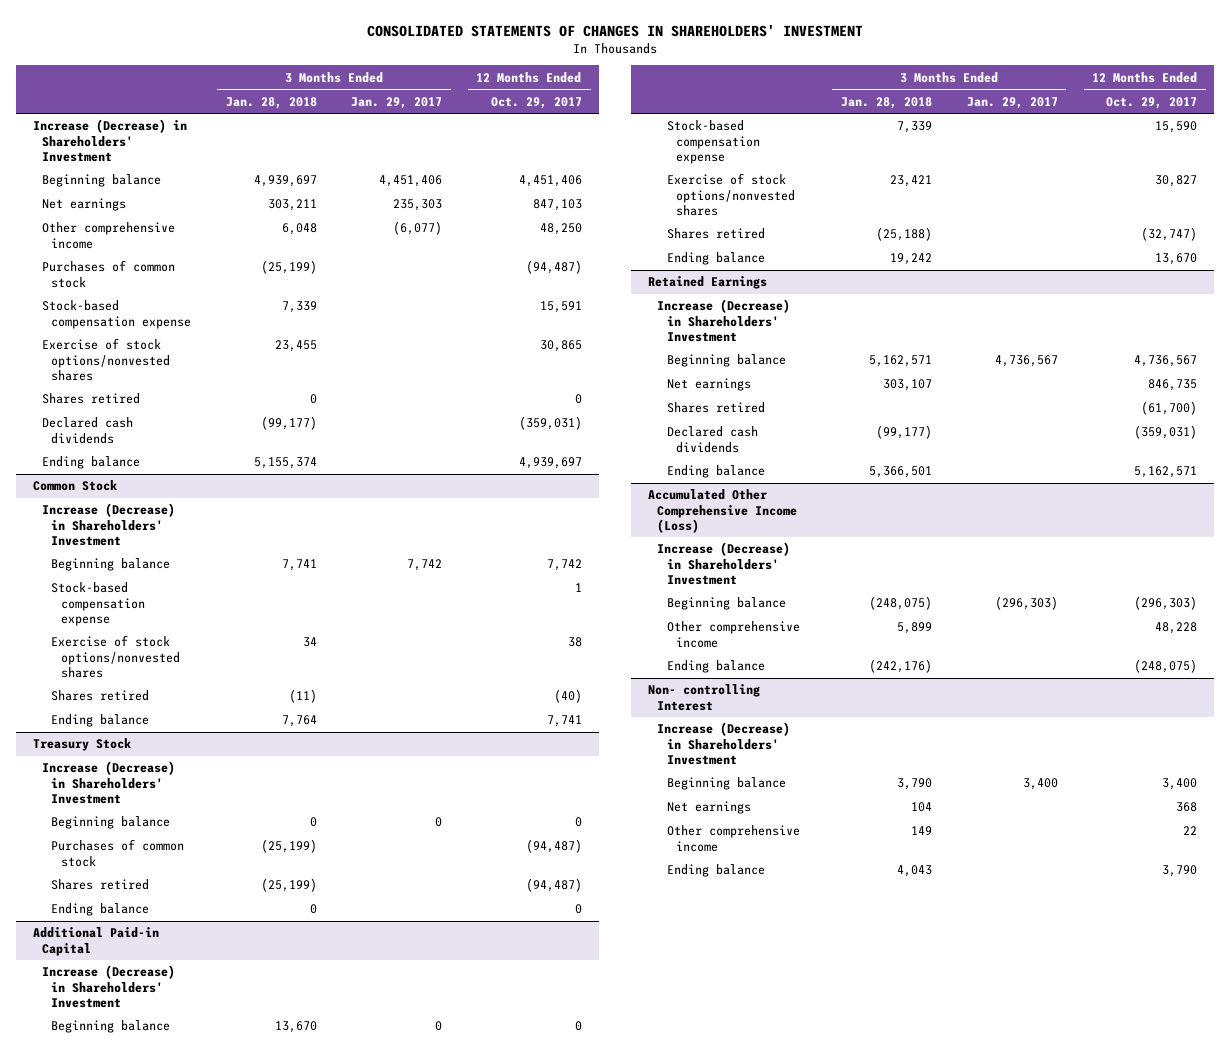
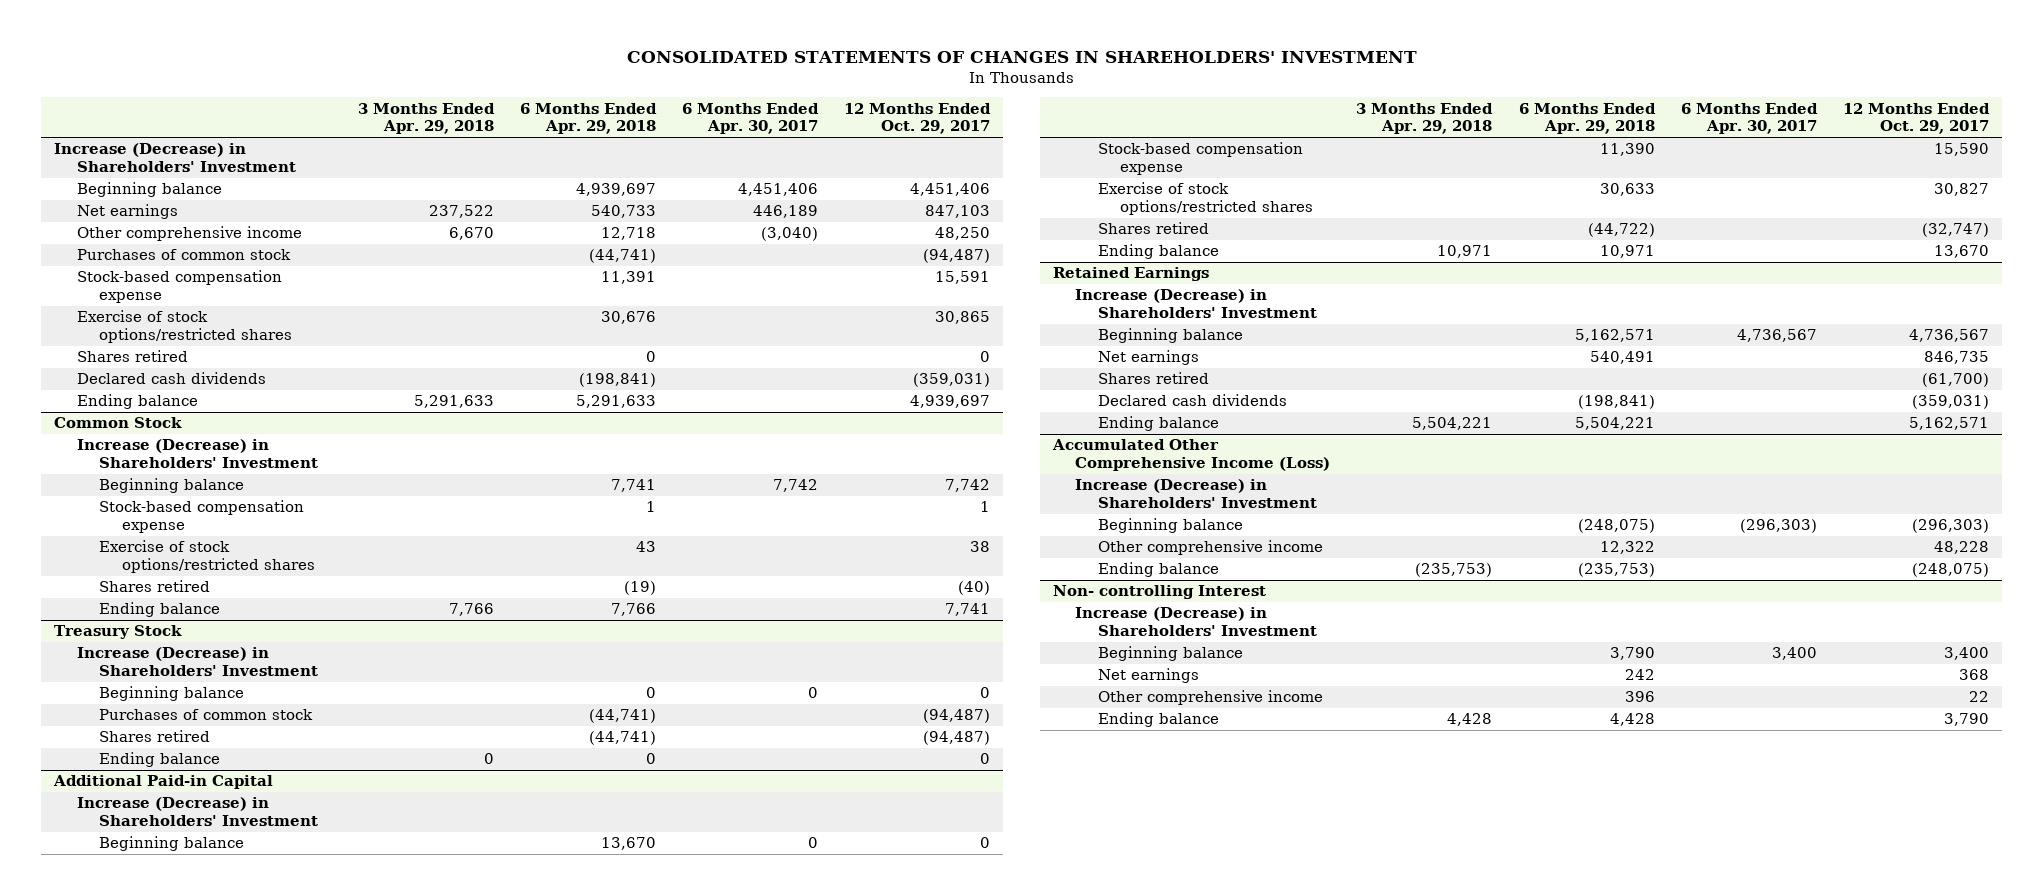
- | 3 Months Ended Jan. 28, 2018 | 3 Months Ended Jan. 29, 2017 | 12 Months Ended Oct. 29, 2017
+ | 3 Months Ended Apr. 29, 2018 | 6 Months Ended Apr. 29, 2018 | 6 Months Ended Apr. 30, 2017 | 12 Months Ended Oct. 29, 2017
- Exercise of stock options/nonvested shares | 23,455 | | 30,865
+ Exercise of stock options/restricted shares | | 30,676 | | 30,865
@ Common Stock
- Exercise of stock options/nonvested shares | 34 | | 38
+ Exercise of stock options/restricted shares | | 43 | | 38
@ Additional Paid-in Capital
- Exercise of stock options/nonvested shares | 23,421 | | 30,827
+ Exercise of stock options/restricted shares | | 30,633 | | 30,827

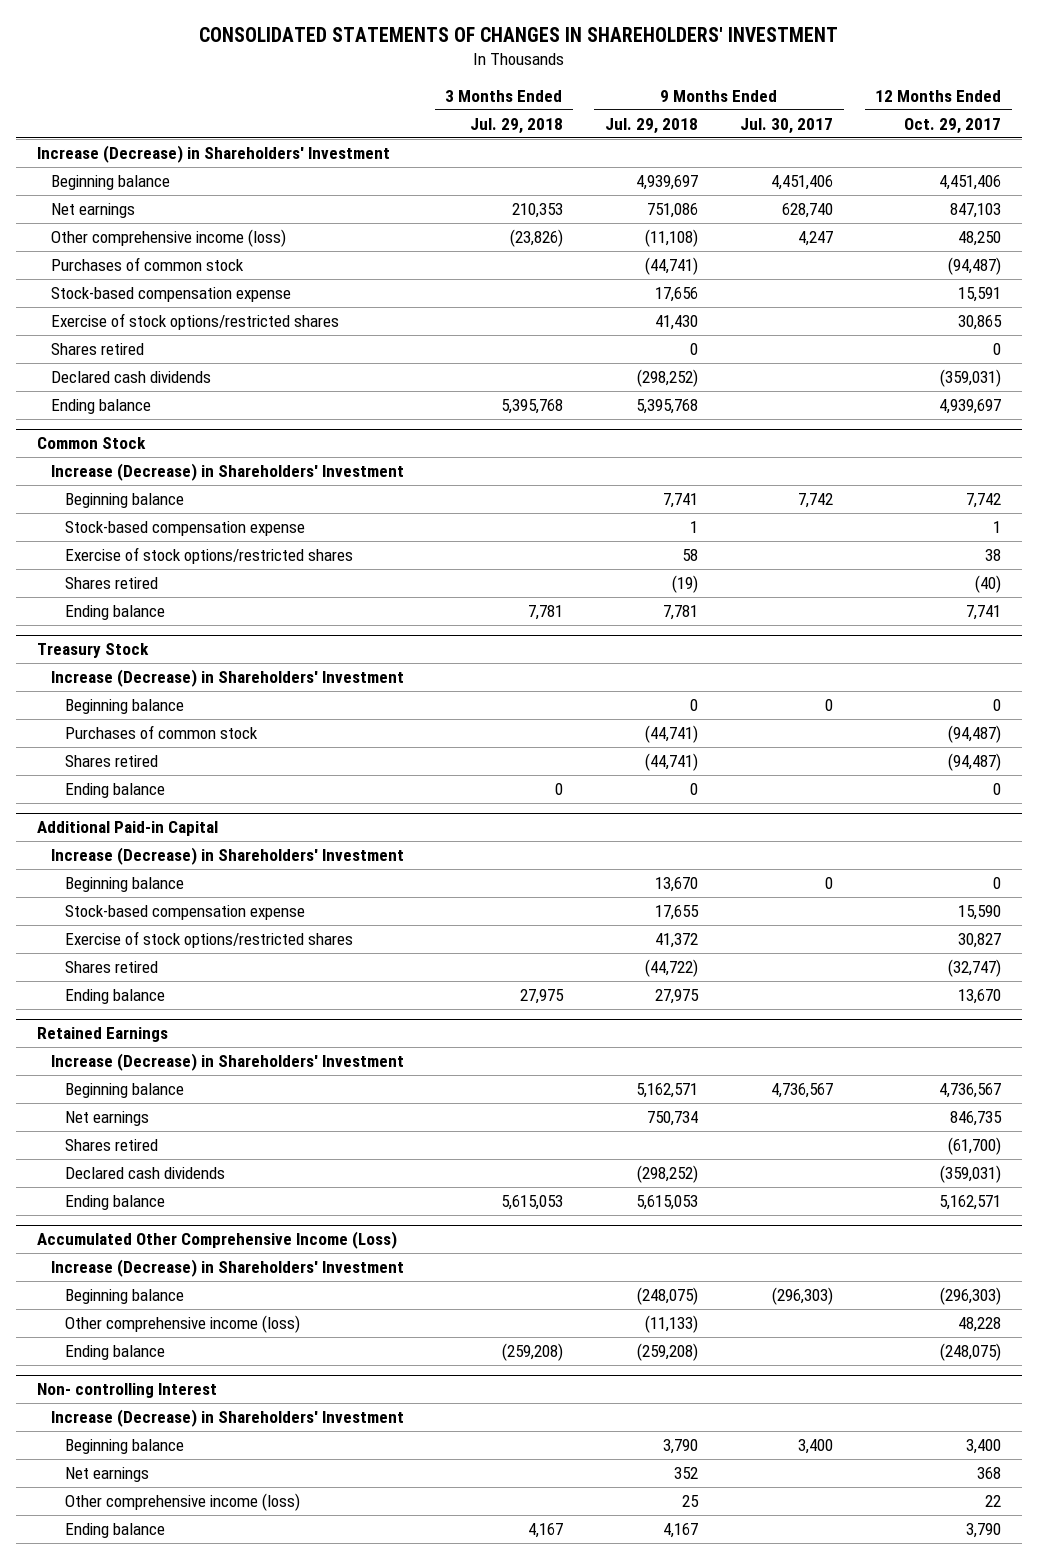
- | 3 Months Ended Apr. 29, 2018 | 6 Months Ended Apr. 29, 2018 | 6 Months Ended Apr. 30, 2017 | 12 Months Ended Oct. 29, 2017
+ | 3 Months Ended Jul. 29, 2018 | 9 Months Ended Jul. 29, 2018 | 9 Months Ended Jul. 30, 2017 | 12 Months Ended Oct. 29, 2017
- Other comprehensive income | 6,670 | 12,718 | (3,040) | 48,250
+ Other comprehensive income (loss) | (23,826) | (11,108) | 4,247 | 48,250
@ Accumulated Other Comprehensive Income (Loss)
- Other comprehensive income | | 12,322 | | 48,228
+ Other comprehensive income (loss) | | (11,133) | | 48,228
@ Non- controlling Interest
- Other comprehensive income | | 396 | | 22
+ Other comprehensive income (loss) | | 25 | | 22

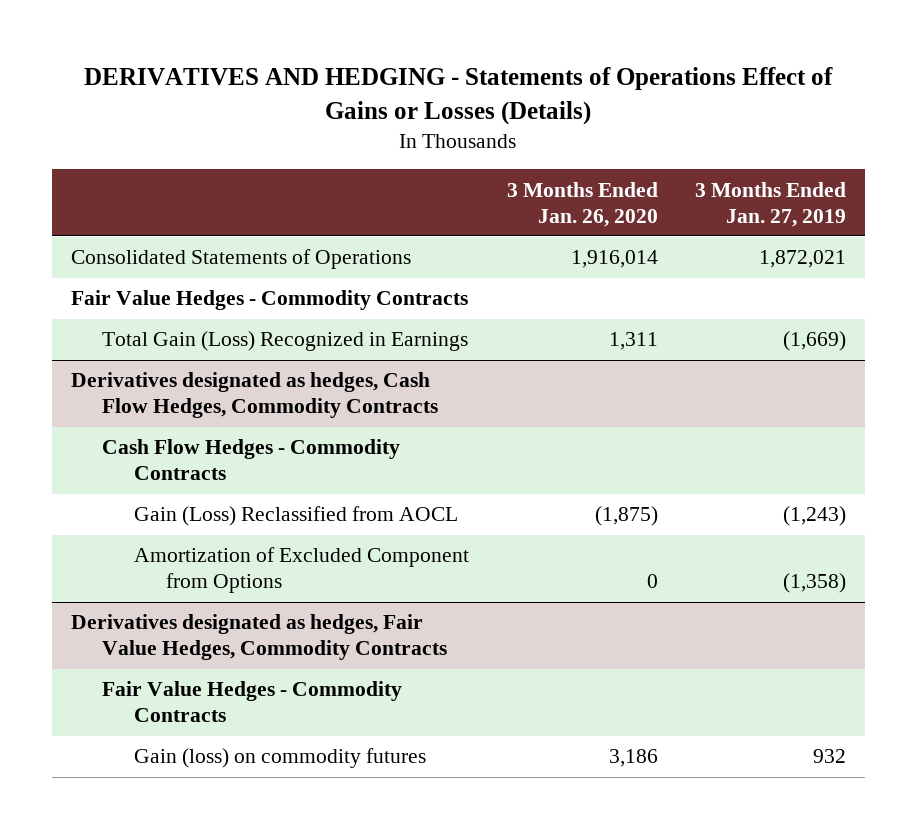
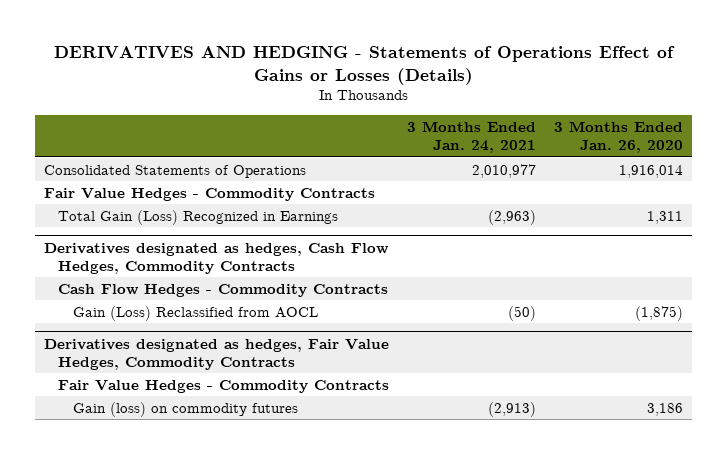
- | 3 Months Ended Jan. 26, 2020 | 3 Months Ended Jan. 27, 2019
+ | 3 Months Ended Jan. 24, 2021 | 3 Months Ended Jan. 26, 2020
@ Derivatives designated as hedges, Cash Flow Hedges, Commodity Contracts
- Amortization of Excluded Component from Options | 0 | (1,358)

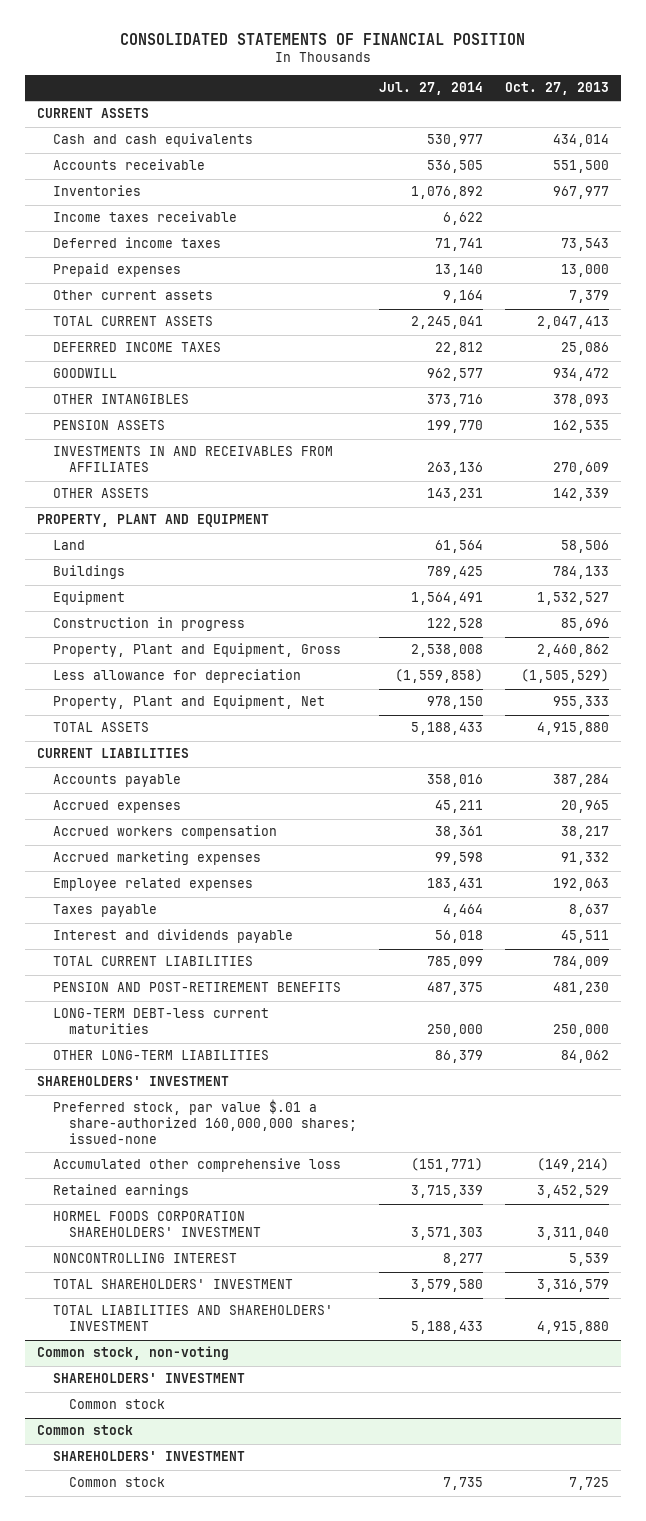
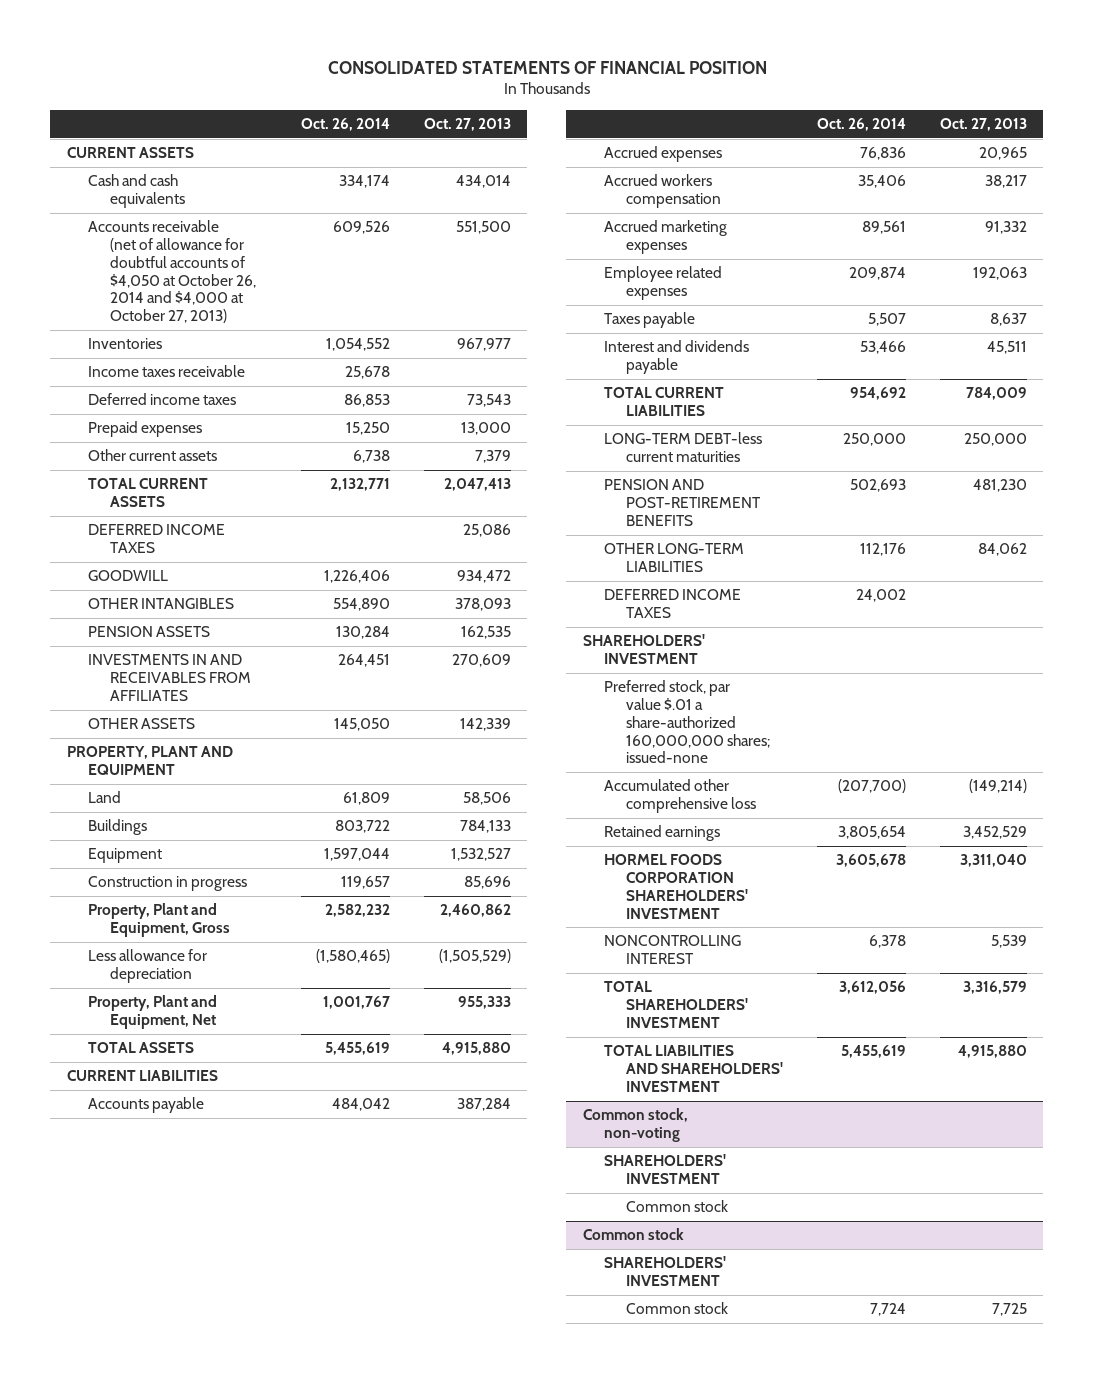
- | Jul. 27, 2014 | Oct. 27, 2013
+ | Oct. 26, 2014 | Oct. 27, 2013
- Accounts receivable | 536,505 | 551,500
+ Accounts receivable (net of allowance for doubtful accounts of $4,050 at October 26, 2014 and $4,000 at October 27, 2013) | 609,526 | 551,500
moved down: PENSION AND POST-RETIREMENT BENEFITS | 502,693 | 481,230
+ DEFERRED INCOME TAXES | 24,002 |

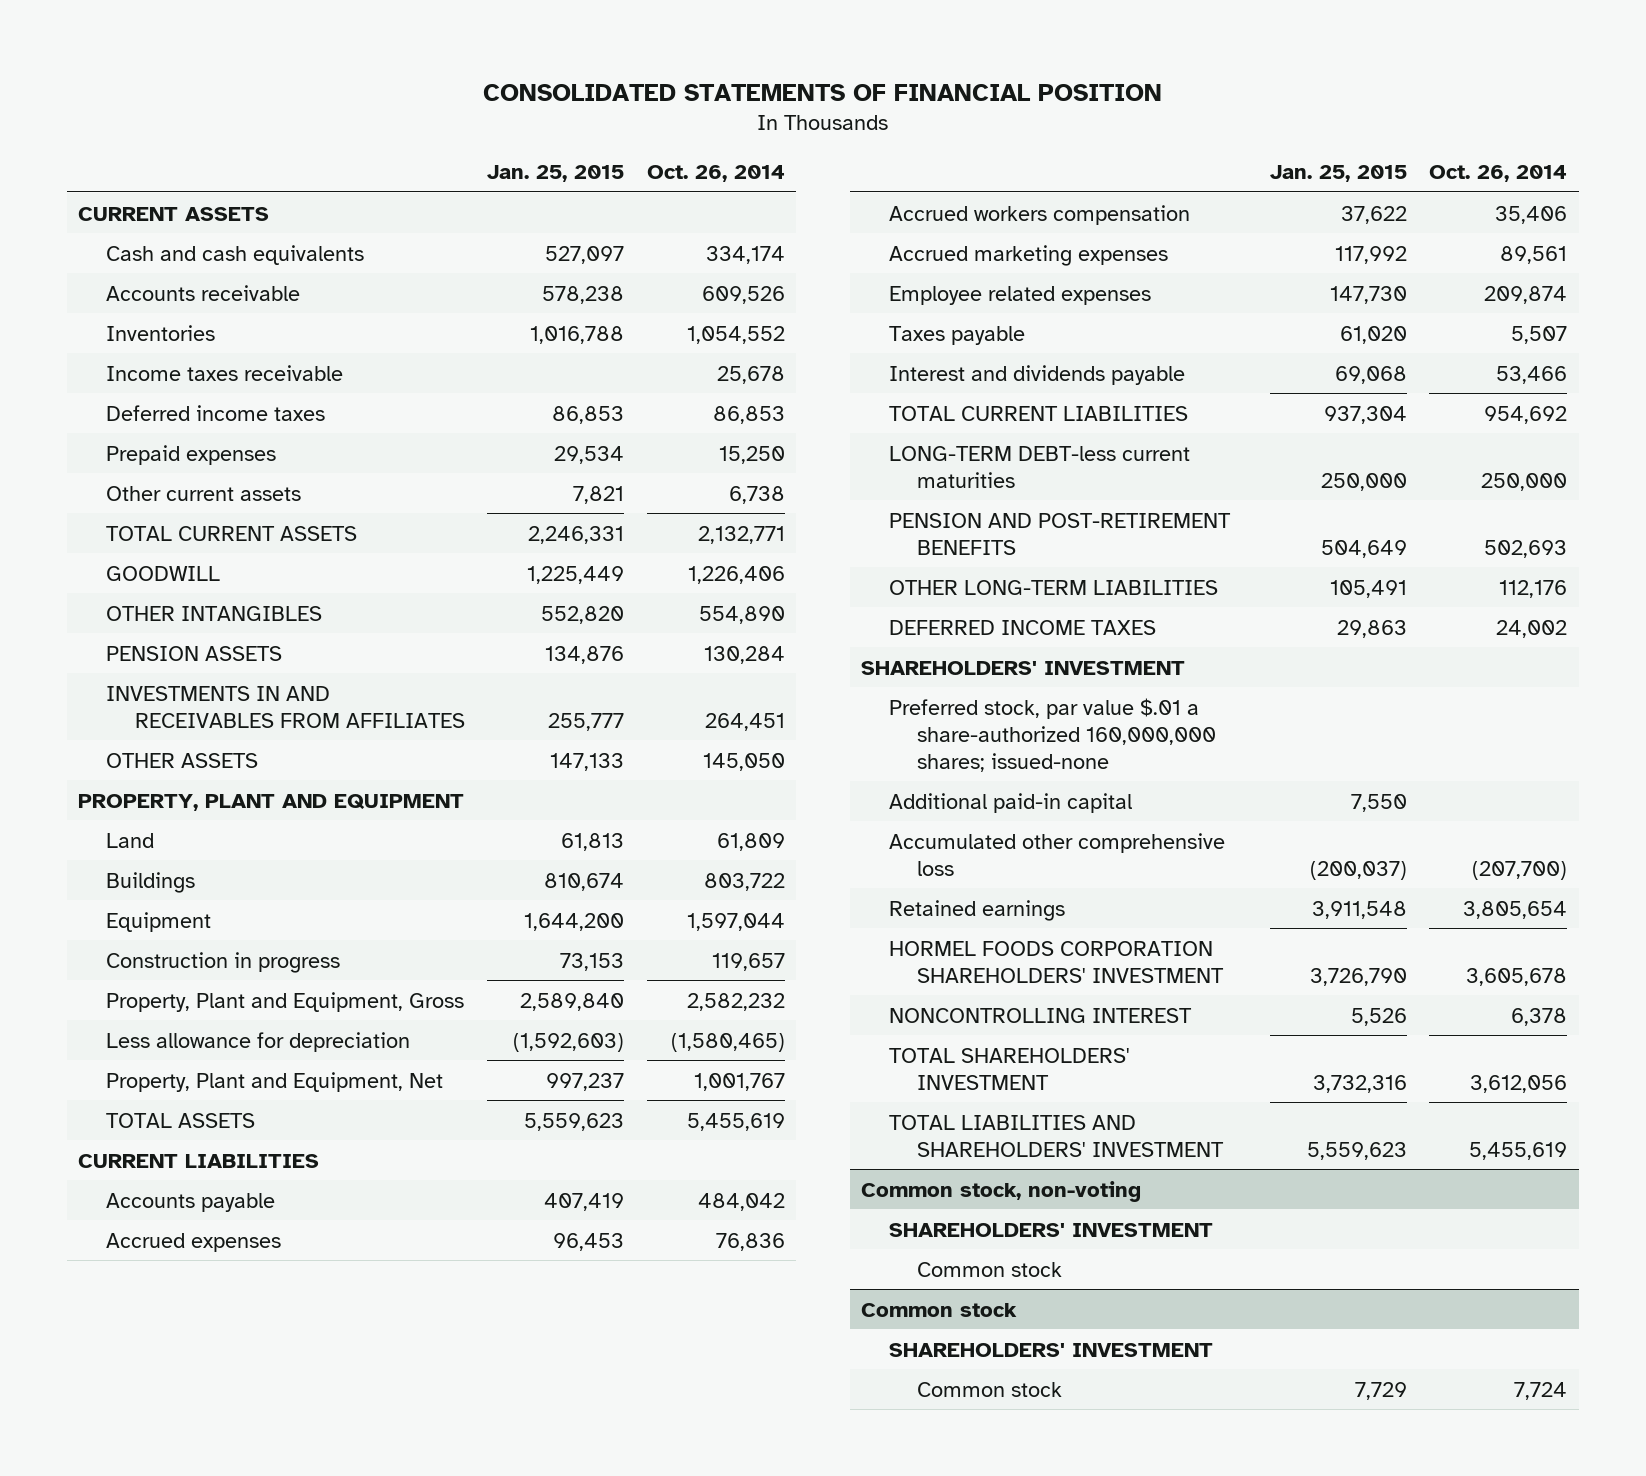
- | Oct. 26, 2014 | Oct. 27, 2013
+ | Jan. 25, 2015 | Oct. 26, 2014
- Accounts receivable (net of allowance for doubtful accounts of $4,050 at October 26, 2014 and $4,000 at October 27, 2013) | 609,526 | 551,500
+ Accounts receivable | 578,238 | 609,526
- DEFERRED INCOME TAXES | | 25,086
+ Additional paid-in capital | 7,550 |

